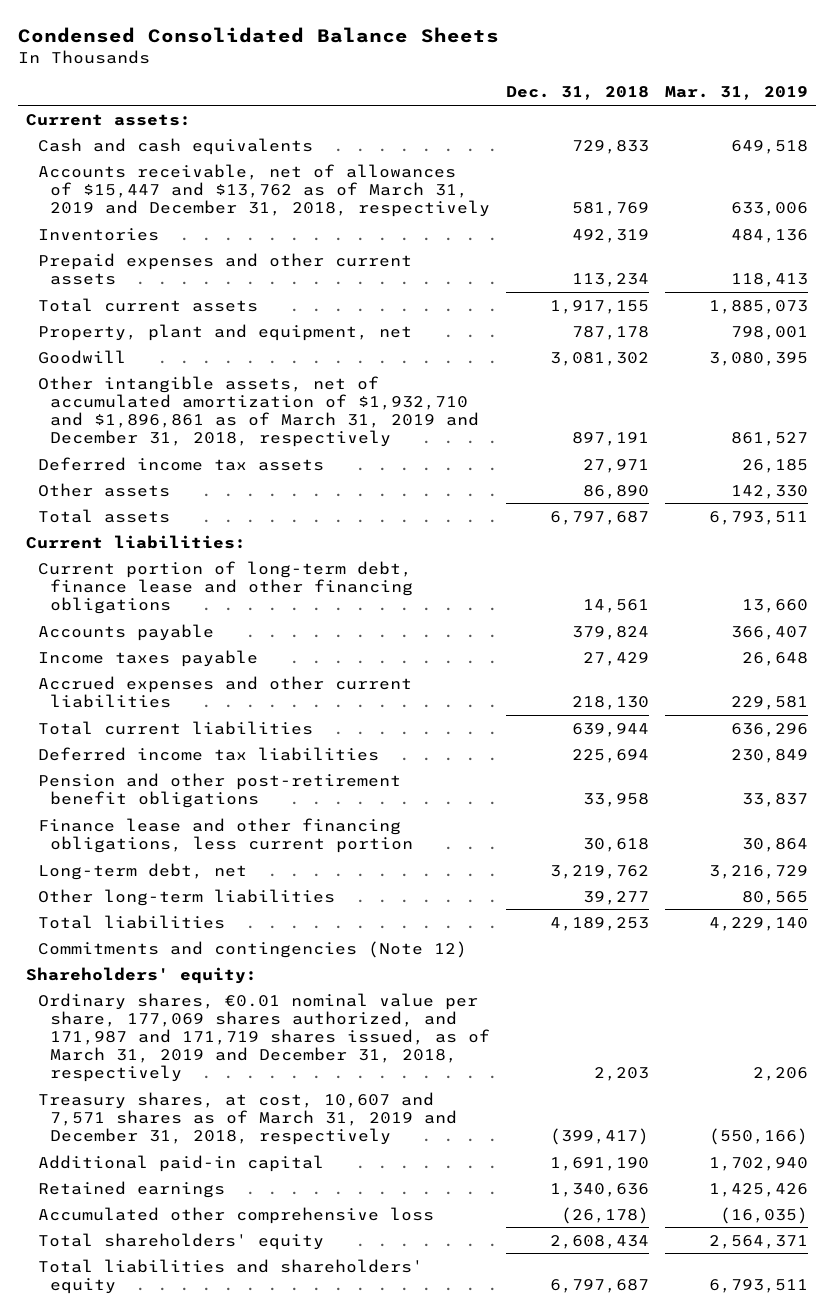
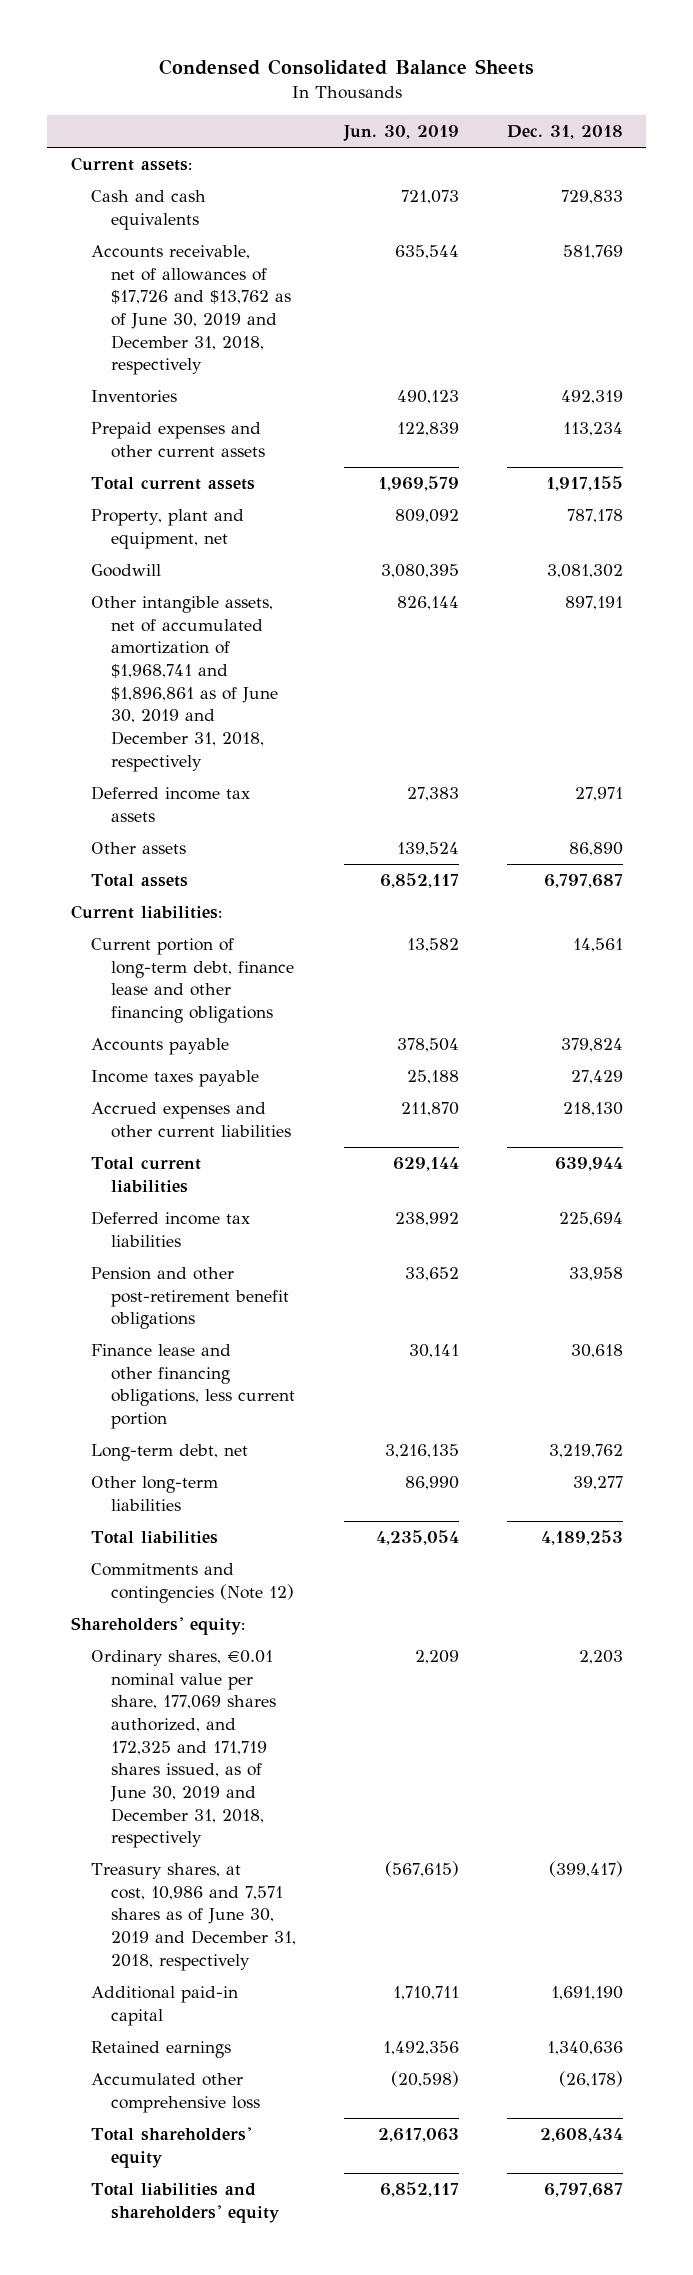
- | Dec. 31, 2018 | Mar. 31, 2019
+ | Jun. 30, 2019 | Dec. 31, 2018
- Accounts receivable, net of allowances of $15,447 and $13,762 as of March 31, 2019 and December 31, 2018, respectively | 581,769 | 633,006
+ Accounts receivable, net of allowances of $17,726 and $13,762 as of June 30, 2019 and December 31, 2018, respectively | 635,544 | 581,769
- Other intangible assets, net of accumulated amortization of $1,932,710 and $1,896,861 as of March 31, 2019 and December 31, 2018, respectively | 897,191 | 861,527
+ Other intangible assets, net of accumulated amortization of $1,968,741 and $1,896,861 as of June 30, 2019 and December 31, 2018, respectively | 826,144 | 897,191
- Ordinary shares, €0.01 nominal value per share, 177,069 shares authorized, and 171,987 and 171,719 shares issued, as of March 31, 2019 and December 31, 2018, respectively | 2,203 | 2,206
- Treasury shares, at cost, 10,607 and 7,571 shares as of March 31, 2019 and December 31, 2018, respectively | (399,417) | (550,166)
+ Ordinary shares, €0.01 nominal value per share, 177,069 shares authorized, and 172,325 and 171,719 shares issued, as of June 30, 2019 and December 31, 2018, respectively | 2,209 | 2,203
+ Treasury shares, at cost, 10,986 and 7,571 shares as of June 30, 2019 and December 31, 2018, respectively | (567,615) | (399,417)

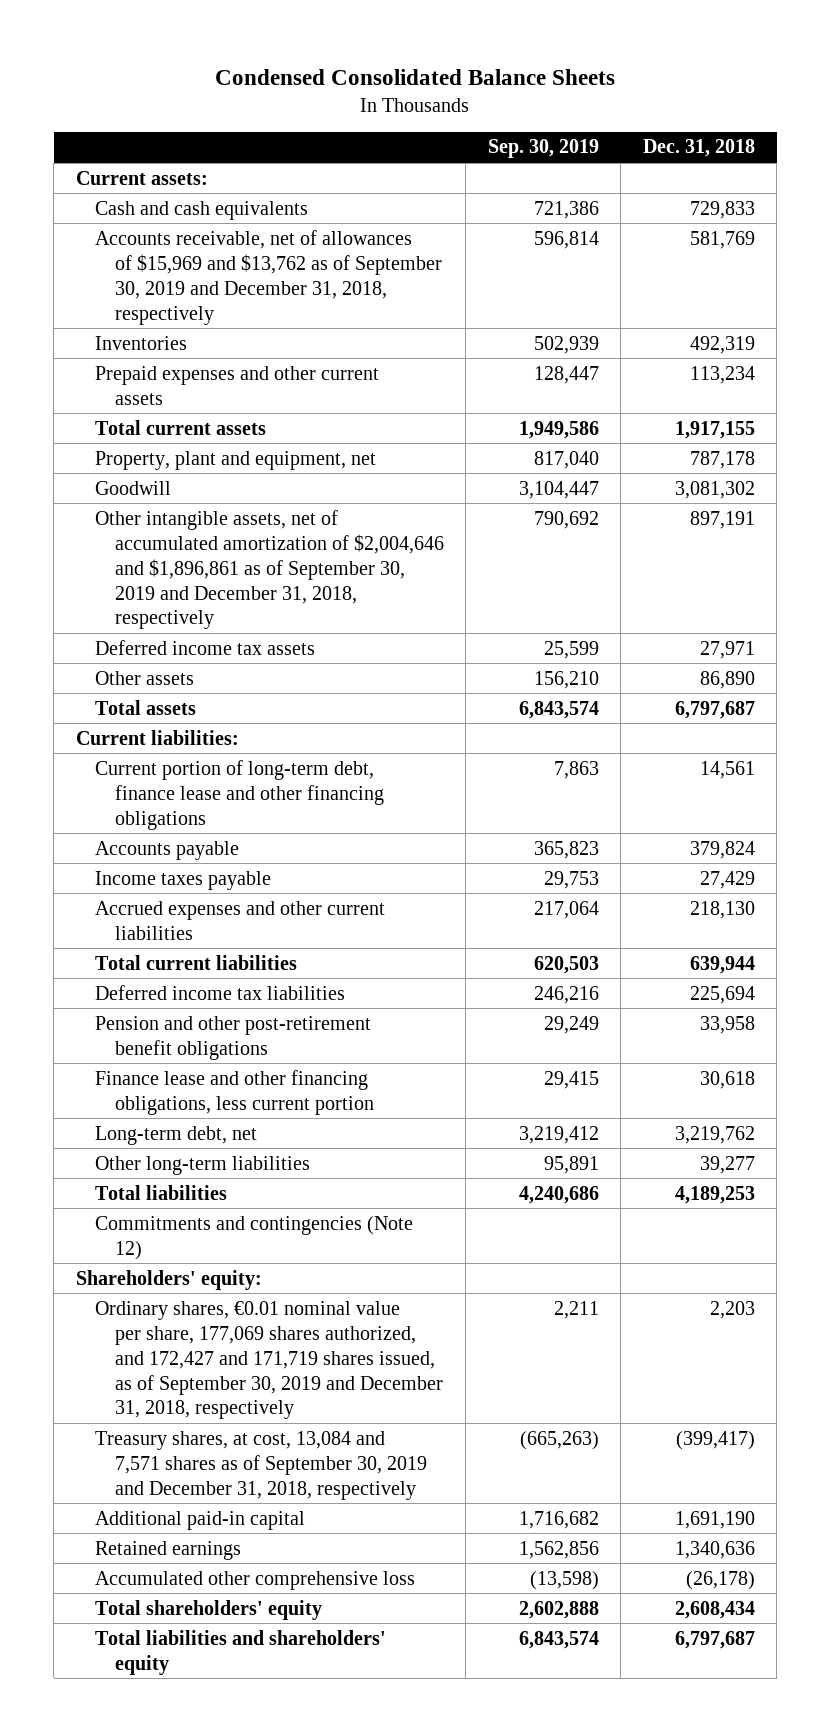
- | Jun. 30, 2019 | Dec. 31, 2018
+ | Sep. 30, 2019 | Dec. 31, 2018
- Accounts receivable, net of allowances of $17,726 and $13,762 as of June 30, 2019 and December 31, 2018, respectively | 635,544 | 581,769
+ Accounts receivable, net of allowances of $15,969 and $13,762 as of September 30, 2019 and December 31, 2018, respectively | 596,814 | 581,769
- Other intangible assets, net of accumulated amortization of $1,968,741 and $1,896,861 as of June 30, 2019 and December 31, 2018, respectively | 826,144 | 897,191
+ Other intangible assets, net of accumulated amortization of $2,004,646 and $1,896,861 as of September 30, 2019 and December 31, 2018, respectively | 790,692 | 897,191
- Ordinary shares, €0.01 nominal value per share, 177,069 shares authorized, and 172,325 and 171,719 shares issued, as of June 30, 2019 and December 31, 2018, respectively | 2,209 | 2,203
- Treasury shares, at cost, 10,986 and 7,571 shares as of June 30, 2019 and December 31, 2018, respectively | (567,615) | (399,417)
+ Ordinary shares, €0.01 nominal value per share, 177,069 shares authorized, and 172,427 and 171,719 shares issued, as of September 30, 2019 and December 31, 2018, respectively | 2,211 | 2,203
+ Treasury shares, at cost, 13,084 and 7,571 shares as of September 30, 2019 and December 31, 2018, respectively | (665,263) | (399,417)

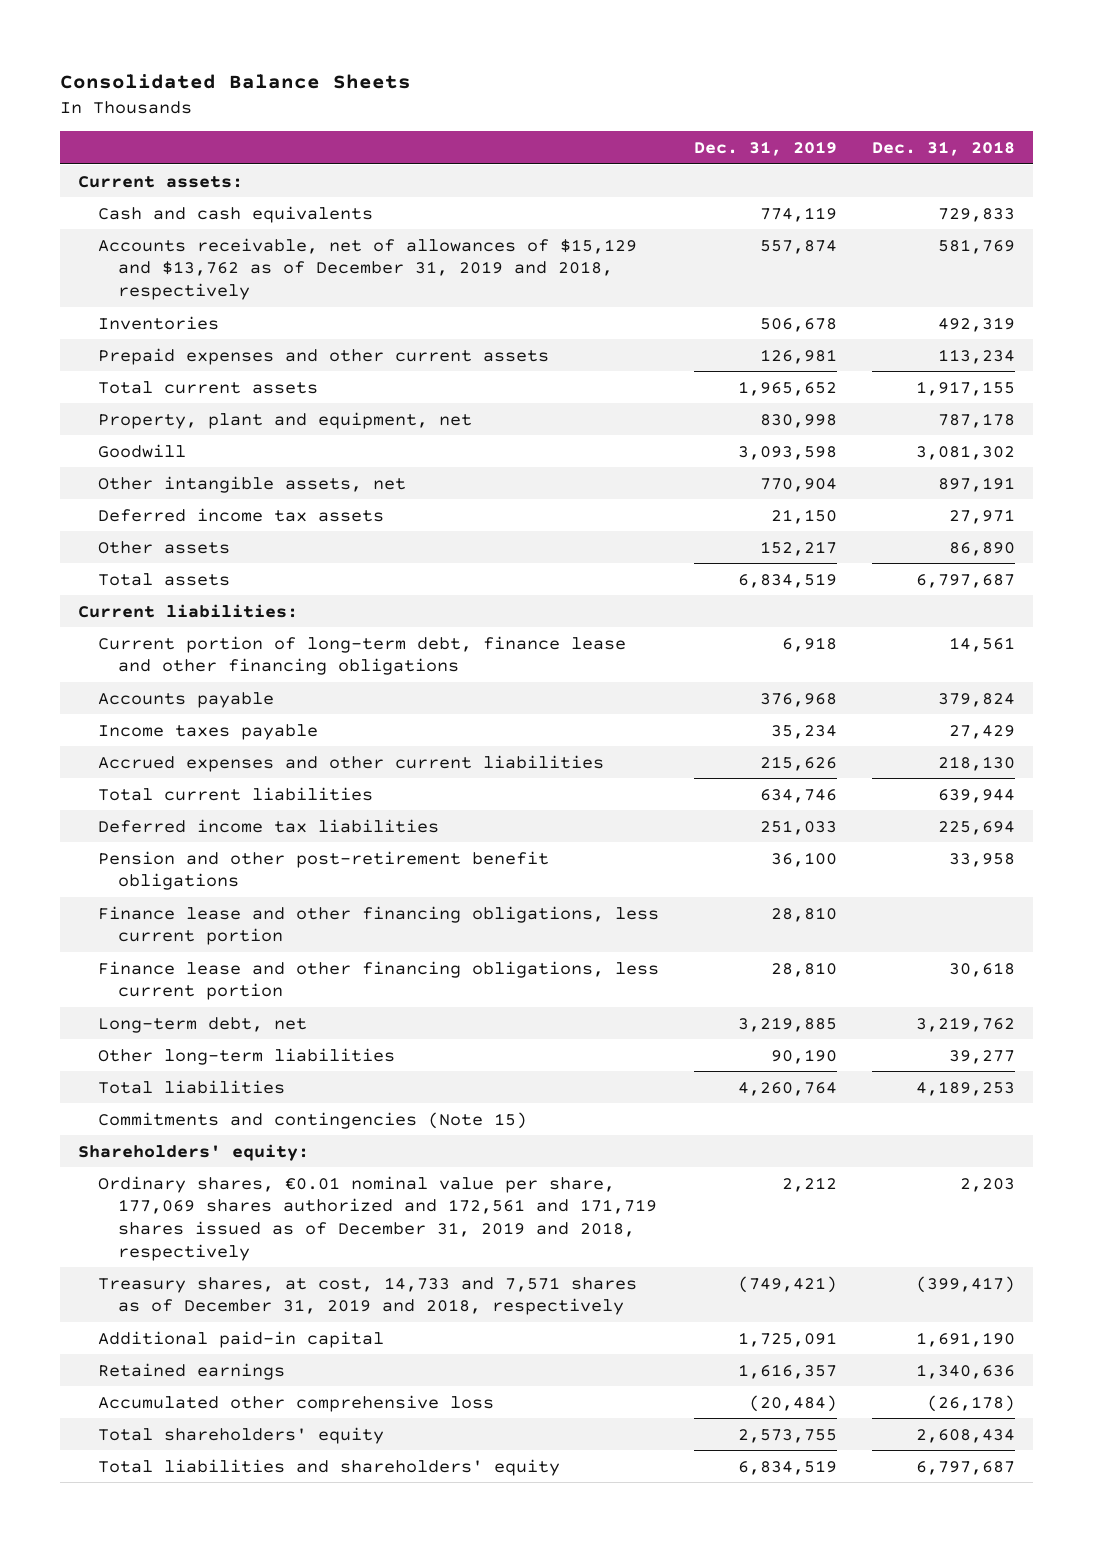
- Condensed Consolidated Balance Sheets
+ Consolidated Balance Sheets
- | Sep. 30, 2019 | Dec. 31, 2018
+ | Dec. 31, 2019 | Dec. 31, 2018
- Accounts receivable, net of allowances of $15,969 and $13,762 as of September 30, 2019 and December 31, 2018, respectively | 596,814 | 581,769
+ Accounts receivable, net of allowances of $15,129 and $13,762 as of December 31, 2019 and 2018, respectively | 557,874 | 581,769
- Other intangible assets, net of accumulated amortization of $2,004,646 and $1,896,861 as of September 30, 2019 and December 31, 2018, respectively | 790,692 | 897,191
+ Other intangible assets, net | 770,904 | 897,191
+ Finance lease and other financing obligations, less current portion | 28,810 |
- Commitments and contingencies (Note 12)
+ Commitments and contingencies (Note 15)
- Ordinary shares, €0.01 nominal value per share, 177,069 shares authorized, and 172,427 and 171,719 shares issued, as of September 30, 2019 and December 31, 2018, respectively | 2,211 | 2,203
- Treasury shares, at cost, 13,084 and 7,571 shares as of September 30, 2019 and December 31, 2018, respectively | (665,263) | (399,417)
+ Ordinary shares, €0.01 nominal value per share, 177,069 shares authorized and 172,561 and 171,719 shares issued as of December 31, 2019 and 2018, respectively | 2,212 | 2,203
+ Treasury shares, at cost, 14,733 and 7,571 shares as of December 31, 2019 and 2018, respectively | (749,421) | (399,417)

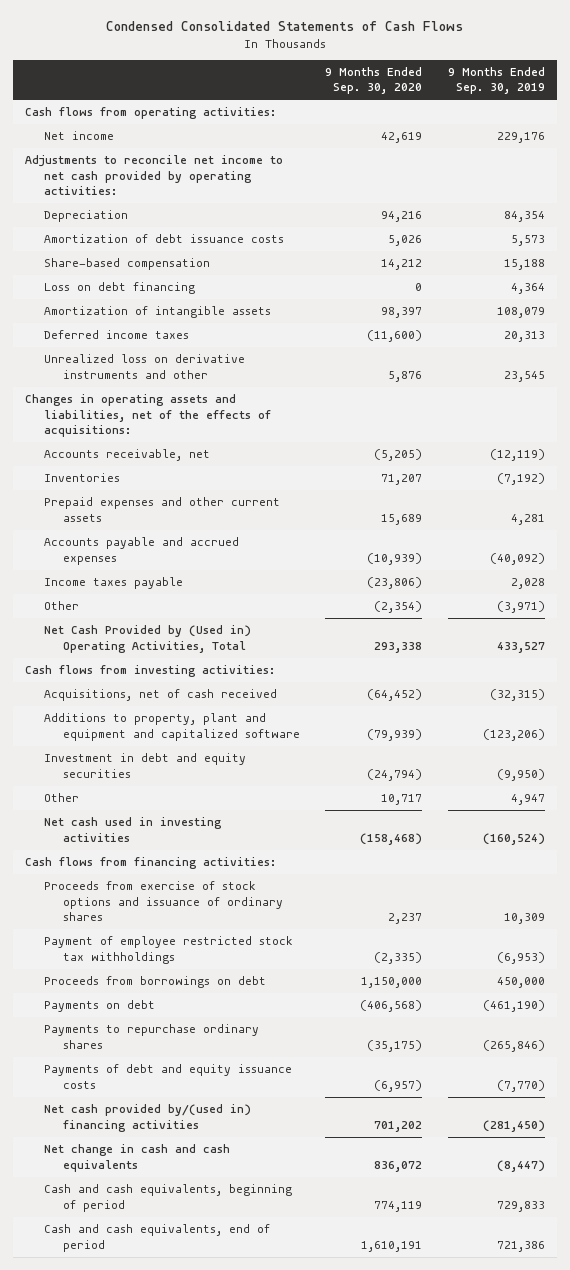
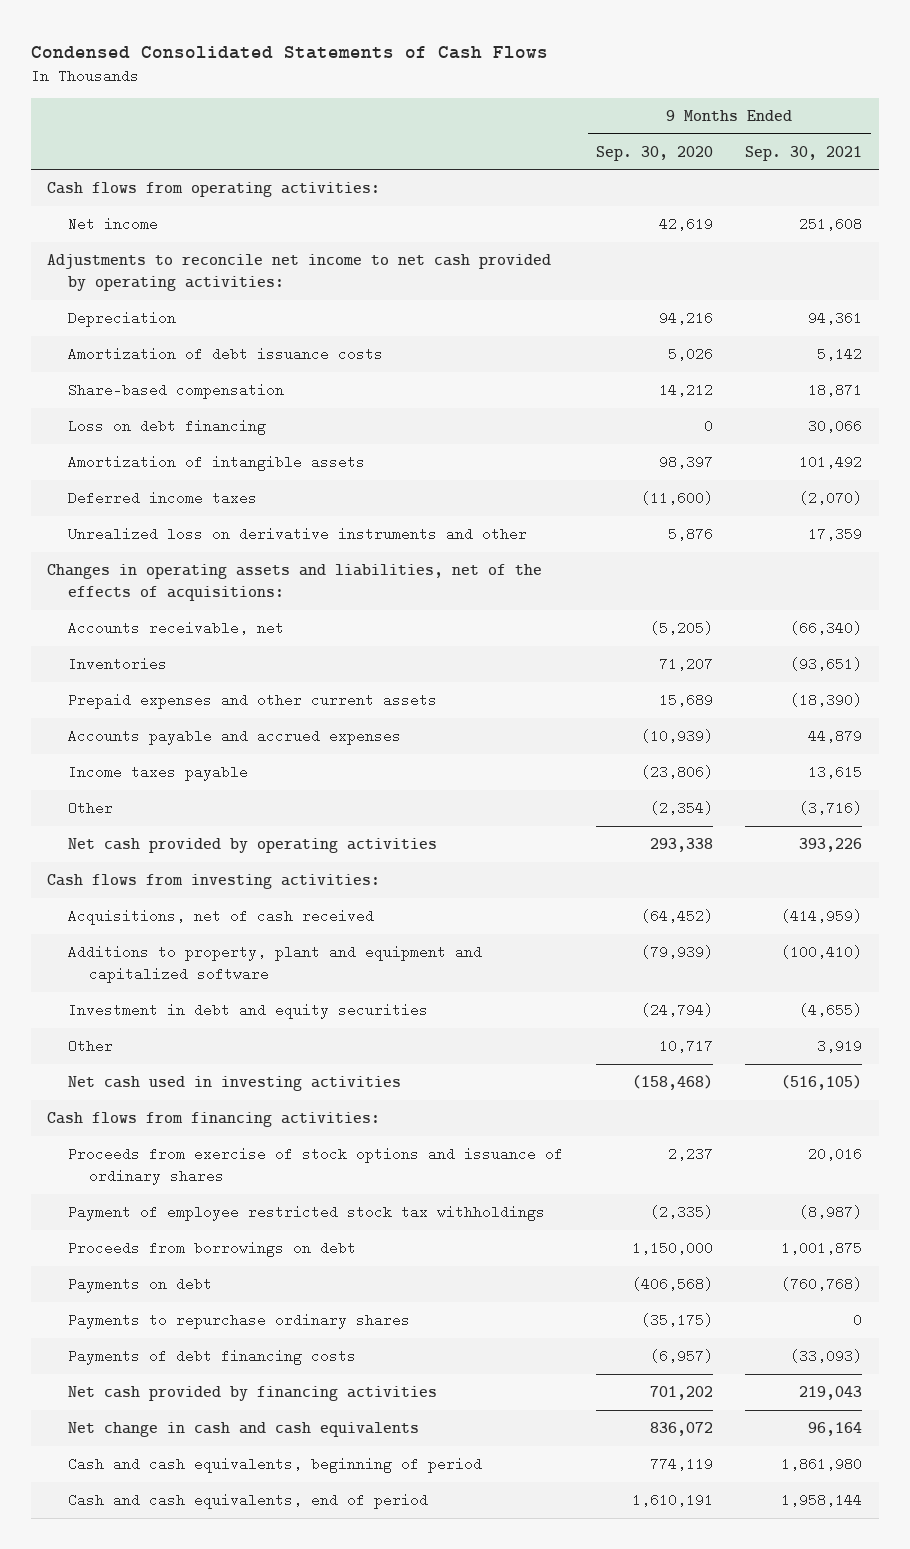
- | 9 Months Ended Sep. 30, 2020 | 9 Months Ended Sep. 30, 2019
+ | 9 Months Ended Sep. 30, 2020 | 9 Months Ended Sep. 30, 2021
- Net Cash Provided by (Used in) Operating Activities, Total | 293,338 | 433,527
+ Net cash provided by operating activities | 293,338 | 393,226
- Payments of debt and equity issuance costs | (6,957) | (7,770)
- Net cash provided by/(used in) financing activities | 701,202 | (281,450)
+ Payments of debt financing costs | (6,957) | (33,093)
+ Net cash provided by financing activities | 701,202 | 219,043

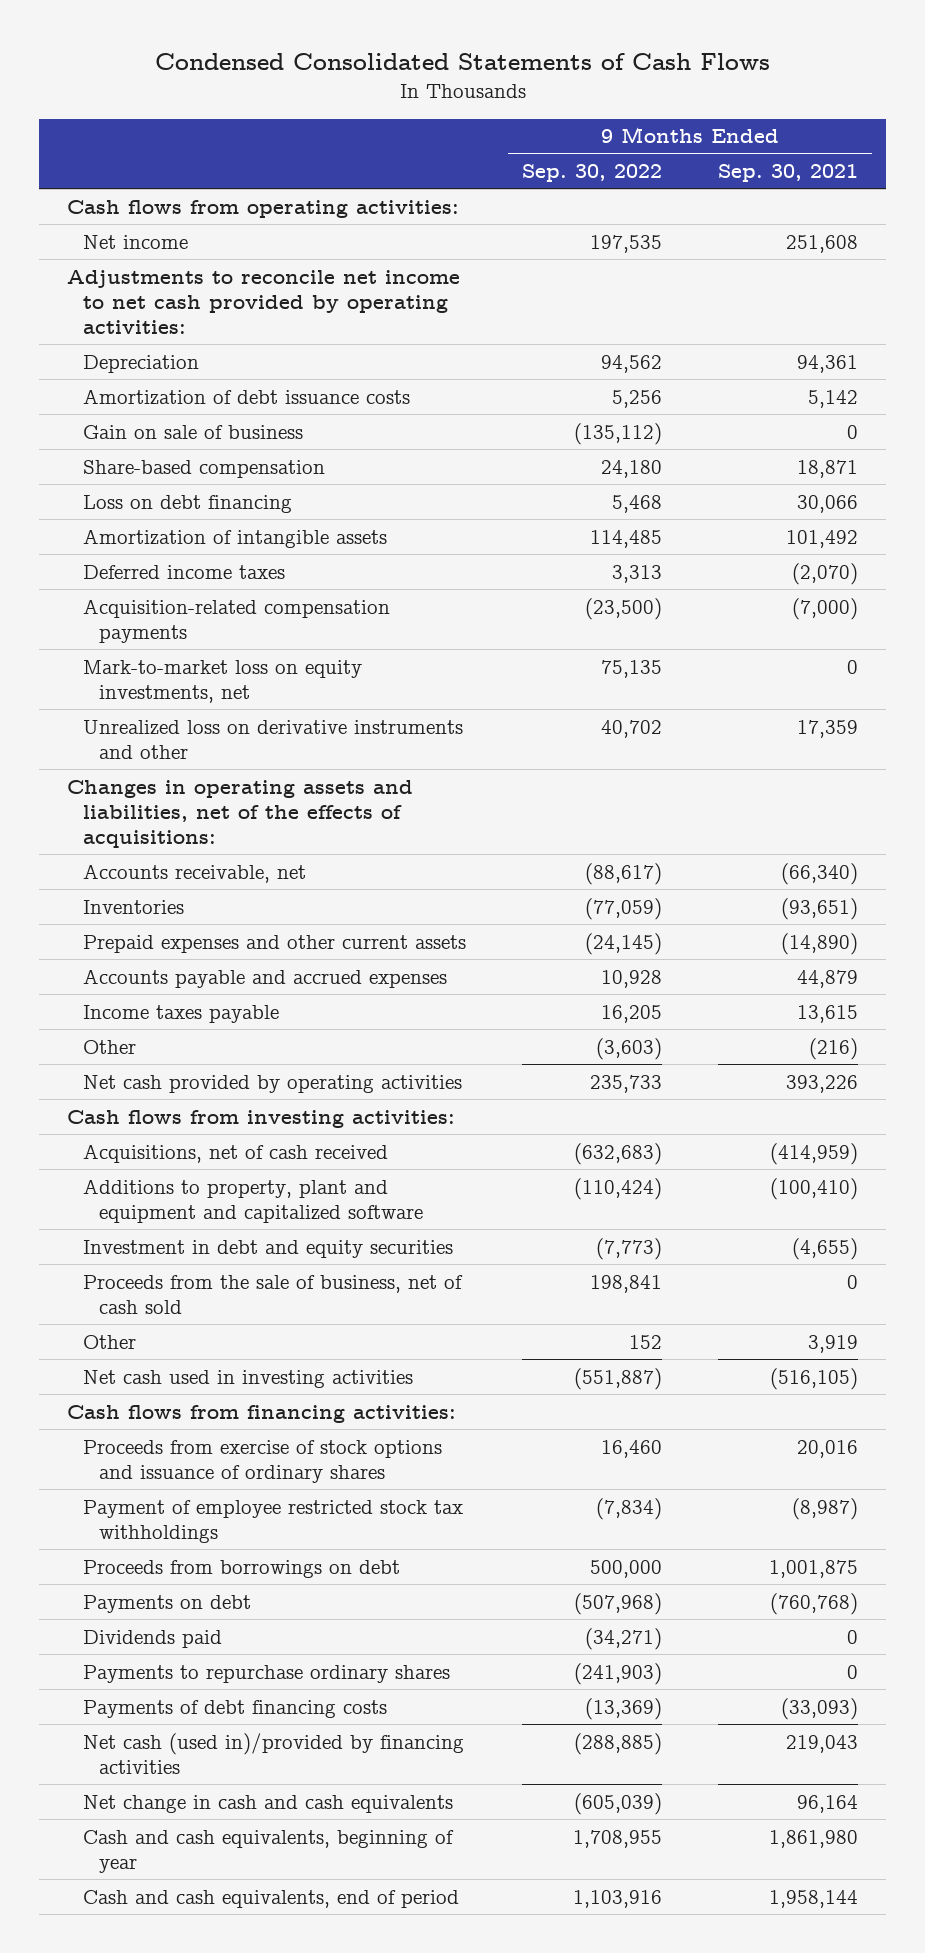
- | 9 Months Ended Sep. 30, 2020 | 9 Months Ended Sep. 30, 2021
+ | 9 Months Ended Sep. 30, 2022 | 9 Months Ended Sep. 30, 2021
+ Gain on sale of business | (135,112) | 0
+ Acquisition-related compensation payments | (23,500) | (7,000)
+ Mark-to-market loss on equity investments, net | 75,135 | 0
- Prepaid expenses and other current assets | 15,689 | (18,390)
+ Prepaid expenses and other current assets | (24,145) | (14,890)
- Other | (2,354) | (3,716)
+ Other | (3,603) | (216)
+ Proceeds from the sale of business, net of cash sold | 198,841 | 0
+ Dividends paid | (34,271) | 0
- Net cash provided by financing activities | 701,202 | 219,043
+ Net cash (used in)/provided by financing activities | (288,885) | 219,043
- Cash and cash equivalents, beginning of period | 774,119 | 1,861,980
+ Cash and cash equivalents, beginning of year | 1,708,955 | 1,861,980

